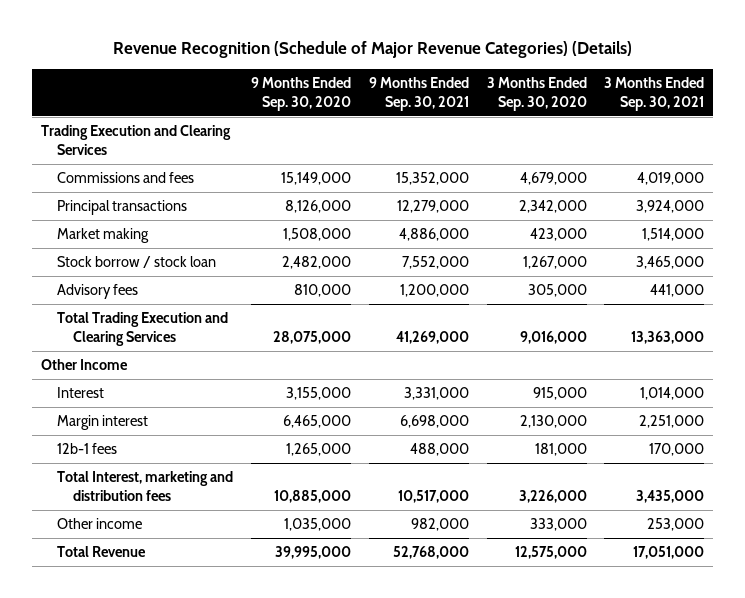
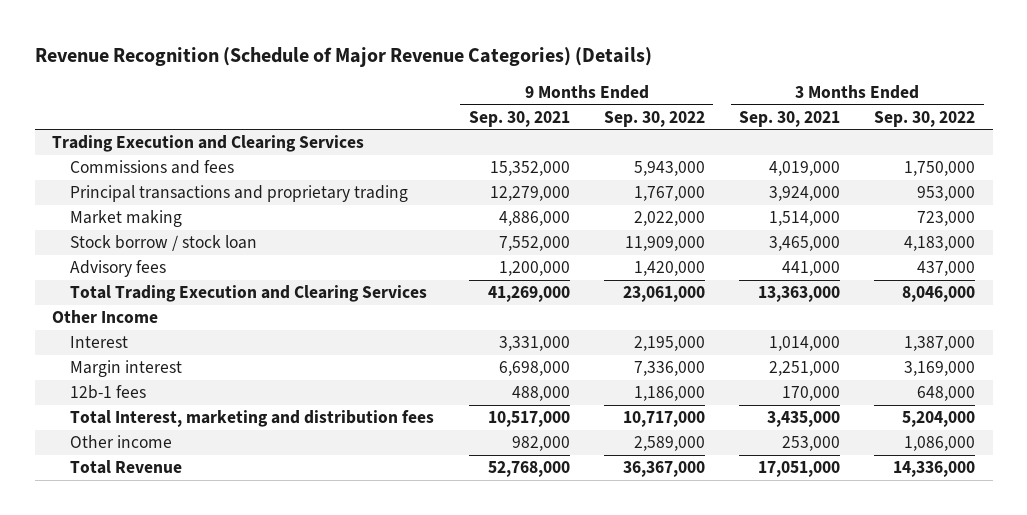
- | 9 Months Ended Sep. 30, 2020 | 9 Months Ended Sep. 30, 2021 | 3 Months Ended Sep. 30, 2020 | 3 Months Ended Sep. 30, 2021
+ | 9 Months Ended Sep. 30, 2021 | 9 Months Ended Sep. 30, 2022 | 3 Months Ended Sep. 30, 2021 | 3 Months Ended Sep. 30, 2022
- Principal transactions | 8,126,000 | 12,279,000 | 2,342,000 | 3,924,000
+ Principal transactions and proprietary trading | 12,279,000 | 1,767,000 | 3,924,000 | 953,000

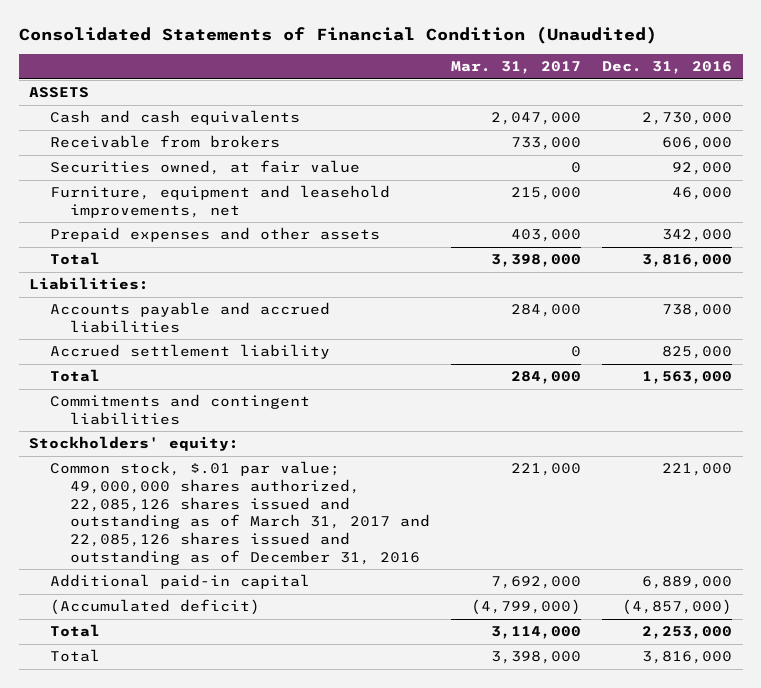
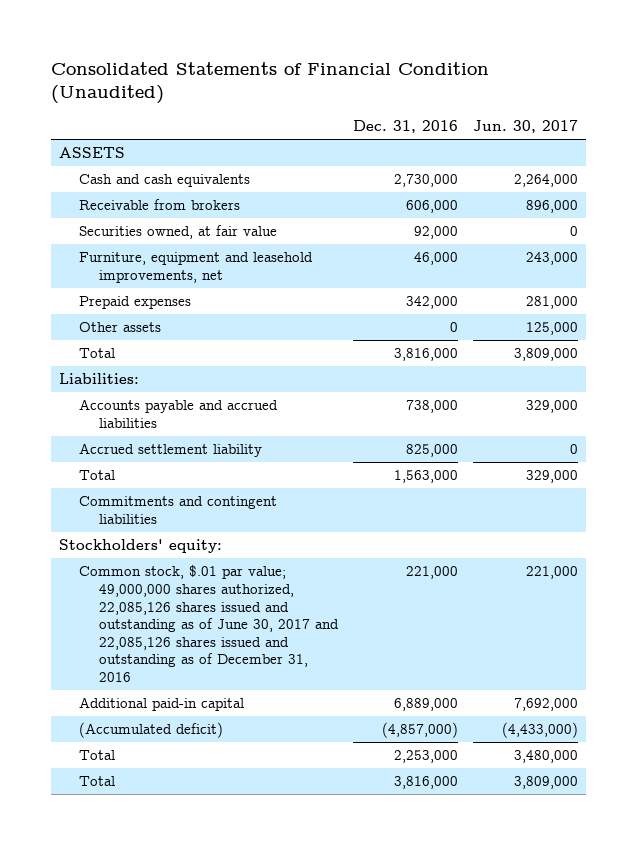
- | Mar. 31, 2017 | Dec. 31, 2016
+ | Dec. 31, 2016 | Jun. 30, 2017
- Prepaid expenses and other assets | 403,000 | 342,000
+ Prepaid expenses | 342,000 | 281,000
+ Other assets | 0 | 125,000
- Common stock, $.01 par value; 49,000,000 shares authorized, 22,085,126 shares issued and outstanding as of March 31, 2017 and 22,085,126 shares issued and outstanding as of December 31, 2016 | 221,000 | 221,000
+ Common stock, $.01 par value; 49,000,000 shares authorized, 22,085,126 shares issued and outstanding as of June 30, 2017 and 22,085,126 shares issued and outstanding as of December 31, 2016 | 221,000 | 221,000

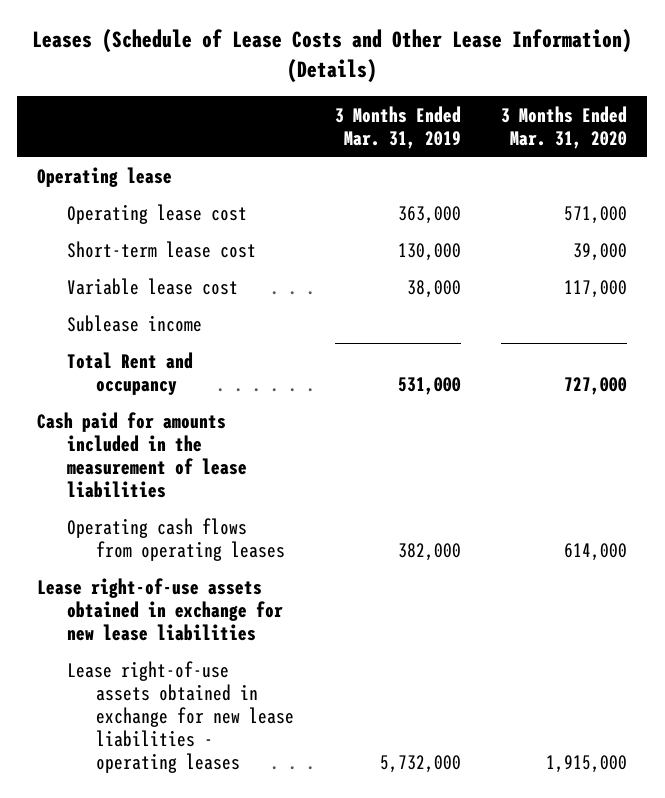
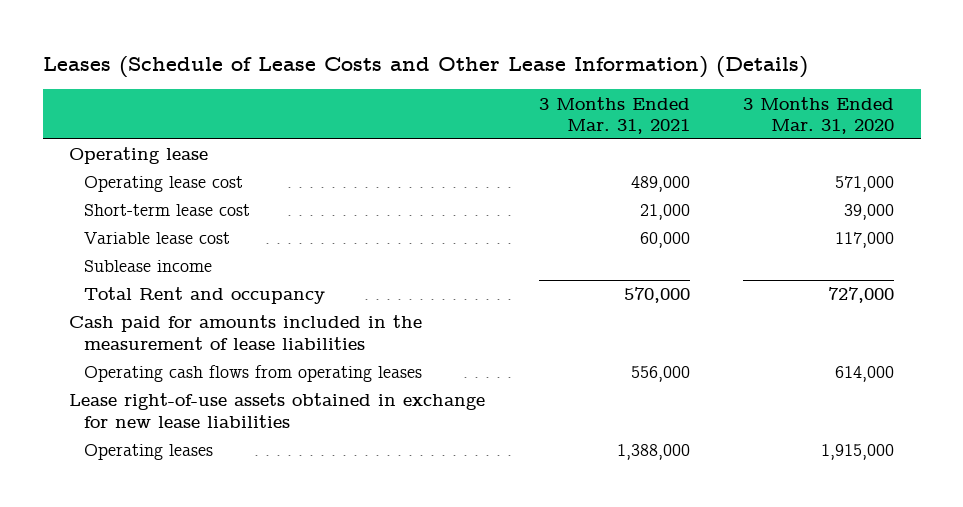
- | 3 Months Ended Mar. 31, 2019 | 3 Months Ended Mar. 31, 2020
+ | 3 Months Ended Mar. 31, 2021 | 3 Months Ended Mar. 31, 2020
- Lease right-of-use assets obtained in exchange for new lease liabilities - operating leases | 5,732,000 | 1,915,000
+ Operating leases | 1,388,000 | 1,915,000

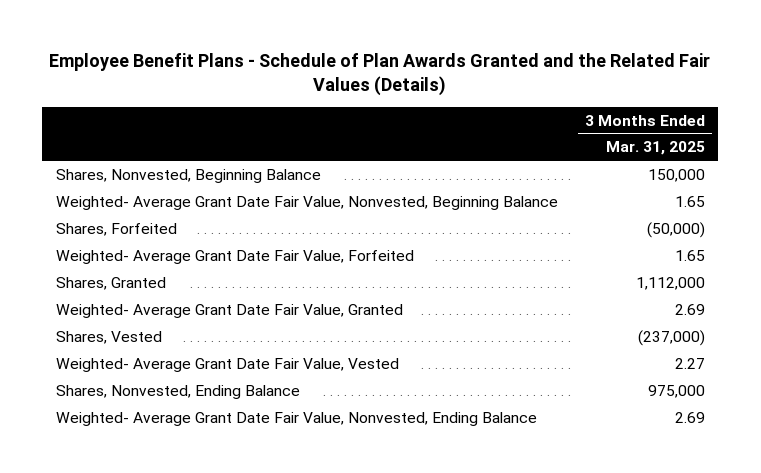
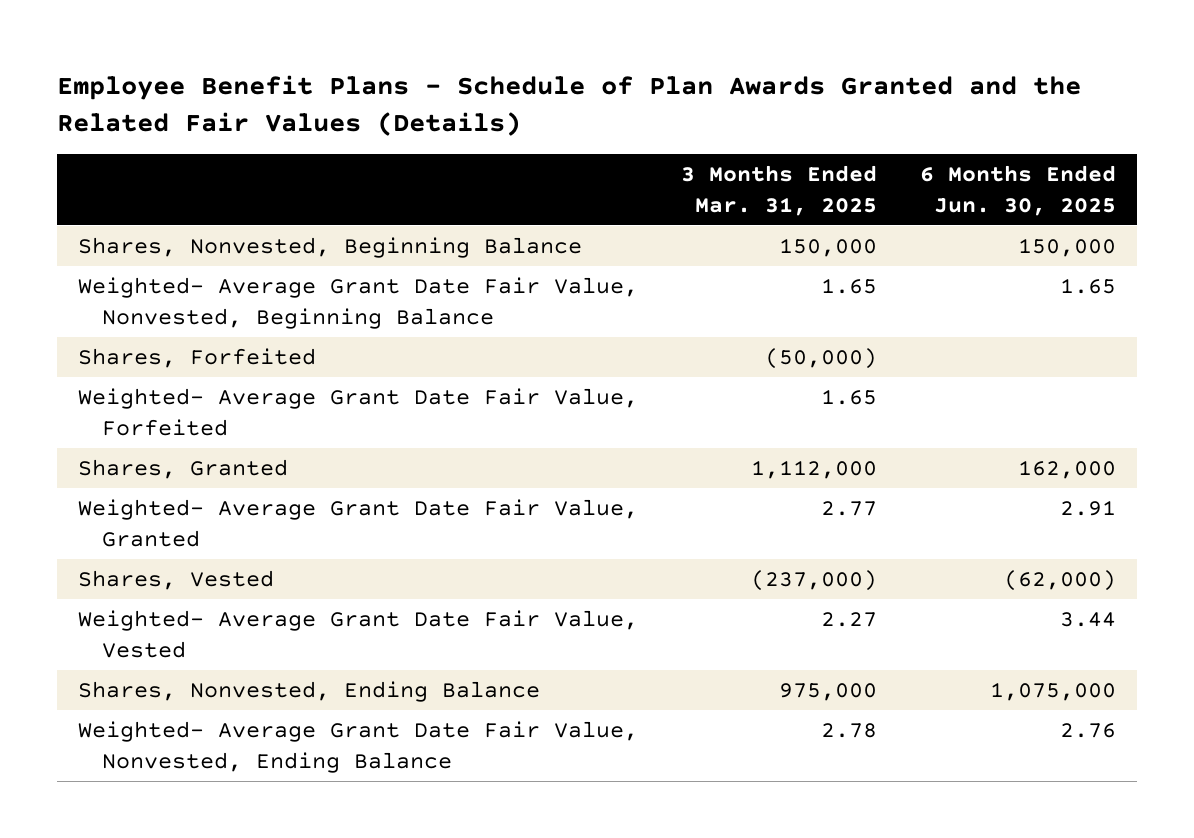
- | 3 Months Ended Mar. 31, 2025
+ | 3 Months Ended Mar. 31, 2025 | 6 Months Ended Jun. 30, 2025
- Weighted- Average Grant Date Fair Value, Granted | 2.69
+ Weighted- Average Grant Date Fair Value, Granted | 2.77 | 2.91
- Weighted- Average Grant Date Fair Value, Nonvested, Ending Balance | 2.69
+ Weighted- Average Grant Date Fair Value, Nonvested, Ending Balance | 2.78 | 2.76

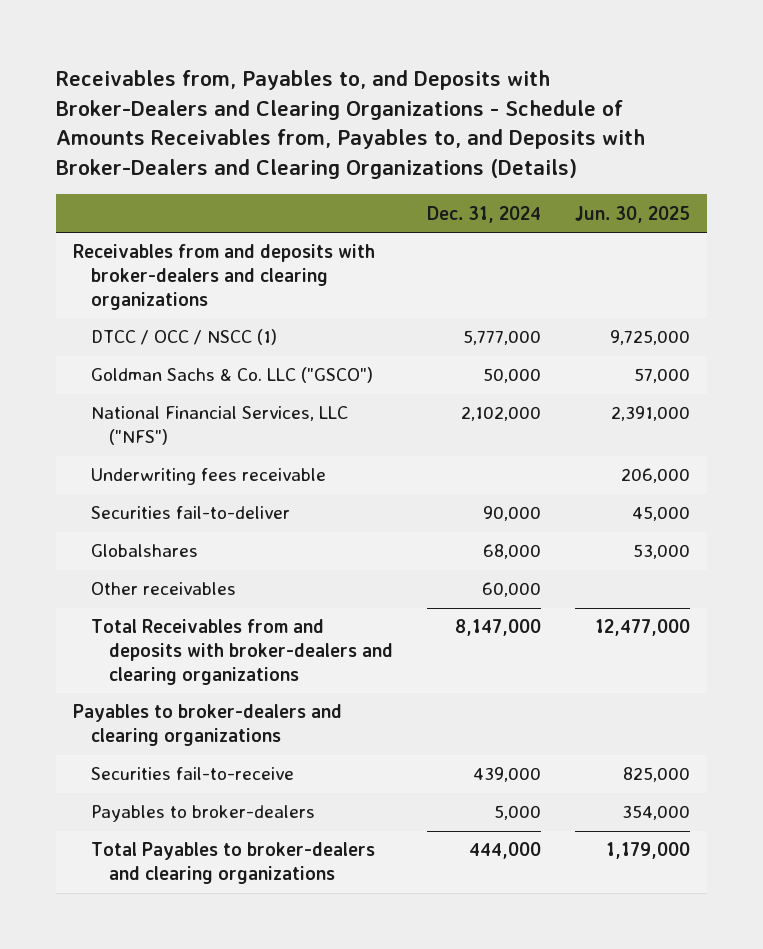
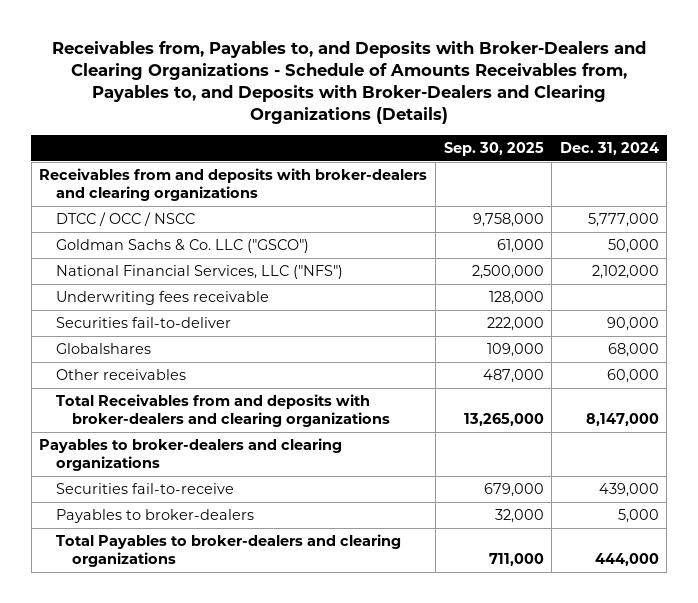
- | Dec. 31, 2024 | Jun. 30, 2025
+ | Sep. 30, 2025 | Dec. 31, 2024
- DTCC / OCC / NSCC (1) | 5,777,000 | 9,725,000
+ DTCC / OCC / NSCC | 9,758,000 | 5,777,000

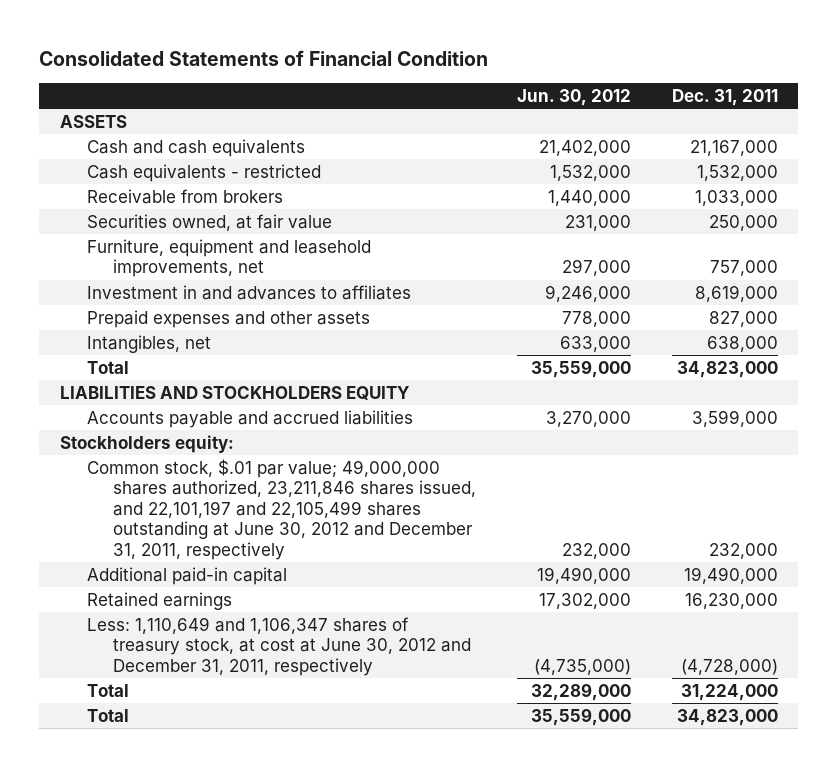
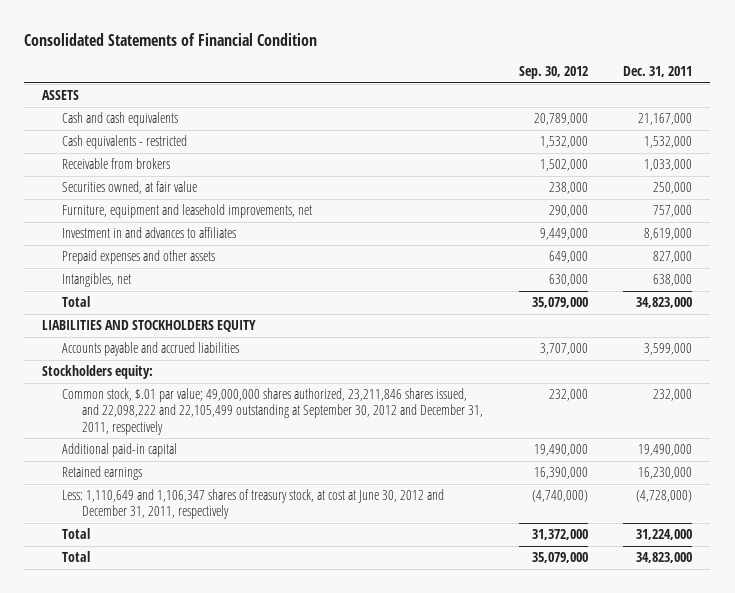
- | Jun. 30, 2012 | Dec. 31, 2011
+ | Sep. 30, 2012 | Dec. 31, 2011
- Common stock, $.01 par value; 49,000,000 shares authorized, 23,211,846 shares issued, and 22,101,197 and 22,105,499 shares outstanding at June 30, 2012 and December 31, 2011, respectively | 232,000 | 232,000
+ Common stock, $.01 par value; 49,000,000 shares authorized, 23,211,846 shares issued, and 22,098,222 and 22,105,499 outstanding at September 30, 2012 and December 31, 2011, respectively | 232,000 | 232,000

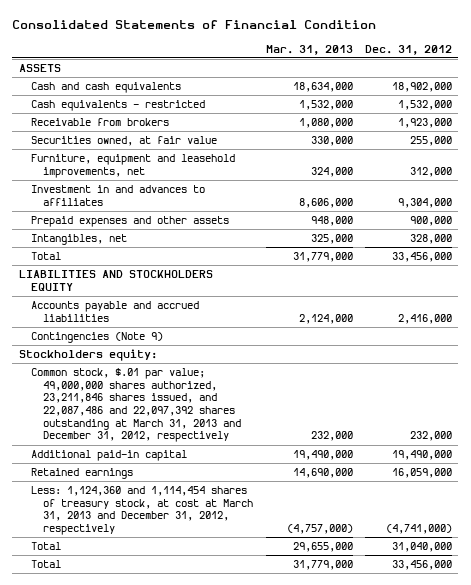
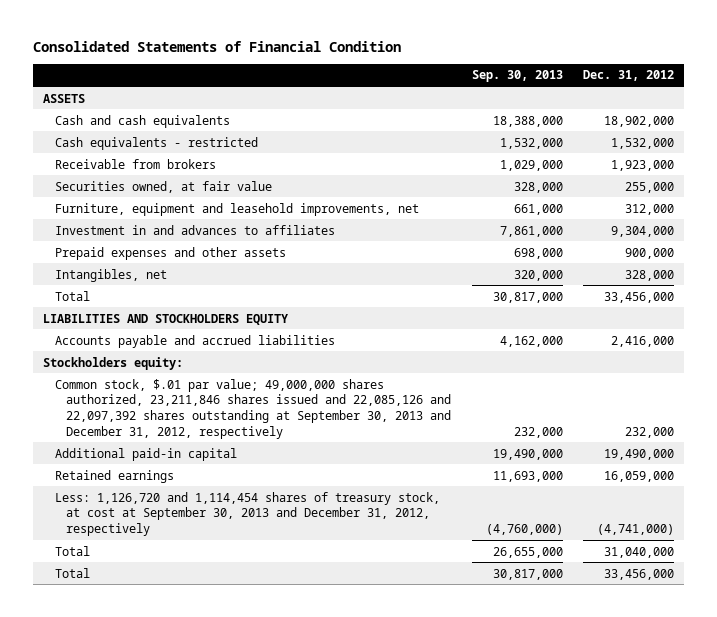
- | Mar. 31, 2013 | Dec. 31, 2012
+ | Sep. 30, 2013 | Dec. 31, 2012
- Contingencies (Note 9)
- Common stock, $.01 par value; 49,000,000 shares authorized, 23,211,846 shares issued, and 22,087,486 and 22,097,392 shares outstanding at March 31, 2013 and December 31, 2012, respectively | 232,000 | 232,000
+ Common stock, $.01 par value; 49,000,000 shares authorized, 23,211,846 shares issued and 22,085,126 and 22,097,392 shares outstanding at September 30, 2013 and December 31, 2012, respectively | 232,000 | 232,000
- Less: 1,124,360 and 1,114,454 shares of treasury stock, at cost at March 31, 2013 and December 31, 2012, respectively | (4,757,000) | (4,741,000)
+ Less: 1,126,720 and 1,114,454 shares of treasury stock, at cost at September 30, 2013 and December 31, 2012, respectively | (4,760,000) | (4,741,000)

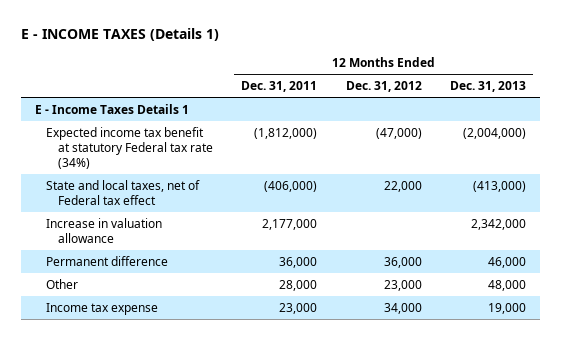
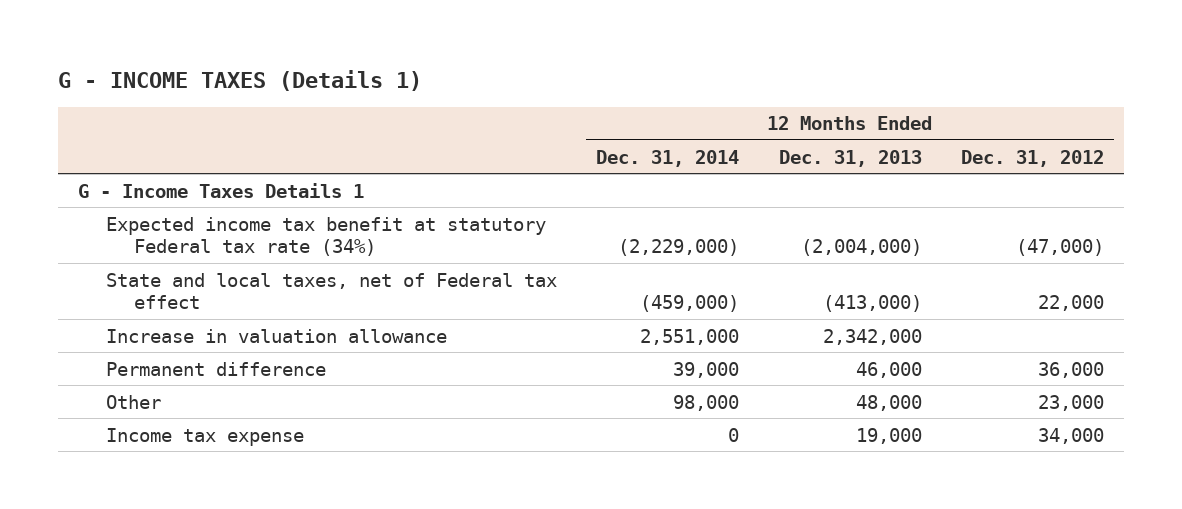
- E - INCOME TAXES (Details 1)
+ G - INCOME TAXES (Details 1)
- | 12 Months Ended Dec. 31, 2011 | 12 Months Ended Dec. 31, 2012 | 12 Months Ended Dec. 31, 2013
+ | 12 Months Ended Dec. 31, 2014 | 12 Months Ended Dec. 31, 2013 | 12 Months Ended Dec. 31, 2012
- E - Income Taxes Details 1
+ G - Income Taxes Details 1

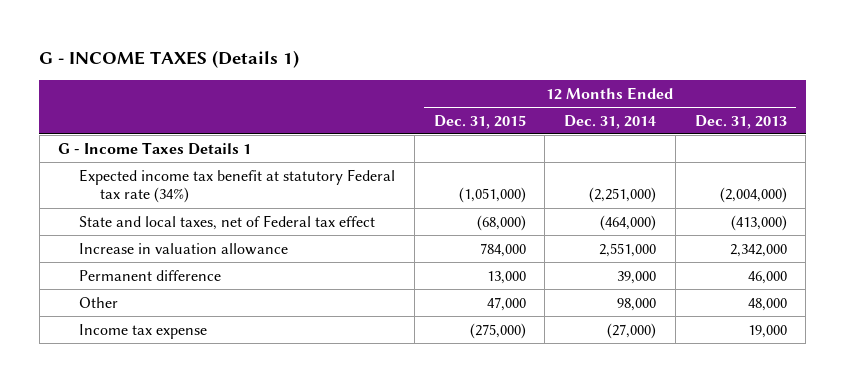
- | 12 Months Ended Dec. 31, 2014 | 12 Months Ended Dec. 31, 2013 | 12 Months Ended Dec. 31, 2012
+ | 12 Months Ended Dec. 31, 2015 | 12 Months Ended Dec. 31, 2014 | 12 Months Ended Dec. 31, 2013
- Expected income tax benefit at statutory Federal tax rate (34%) | (2,229,000) | (2,004,000) | (47,000)
- State and local taxes, net of Federal tax effect | (459,000) | (413,000) | 22,000
+ Expected income tax benefit at statutory Federal tax rate (34%) | (1,051,000) | (2,251,000) | (2,004,000)
+ State and local taxes, net of Federal tax effect | (68,000) | (464,000) | (413,000)
- Income tax expense | 0 | 19,000 | 34,000
+ Income tax expense | (275,000) | (27,000) | 19,000

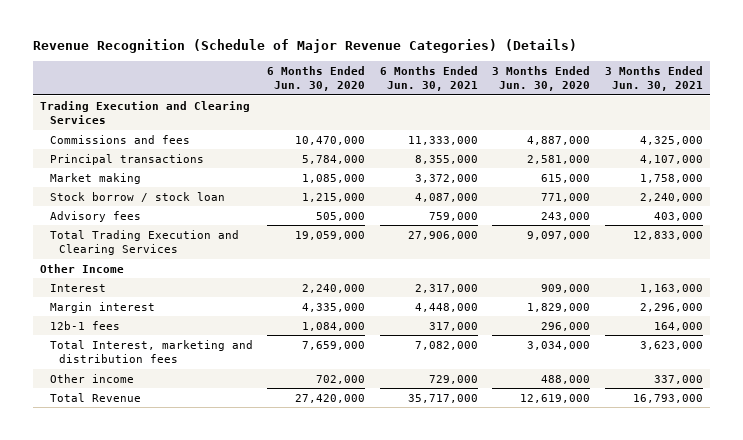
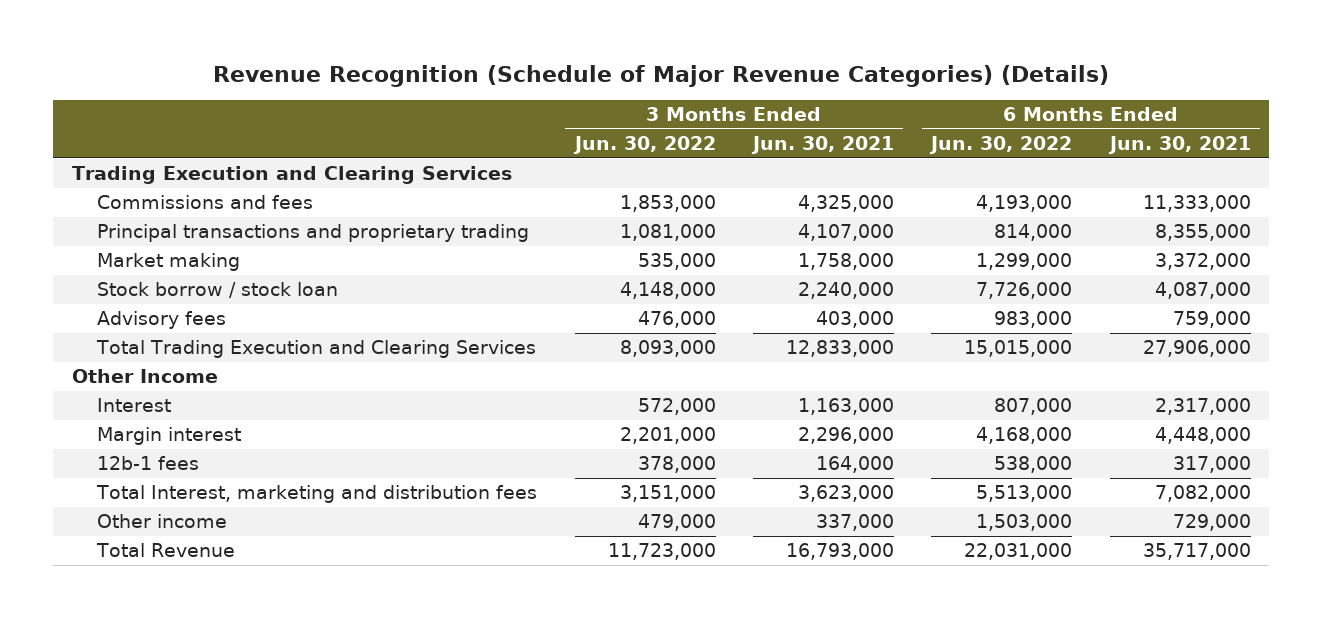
- | 6 Months Ended Jun. 30, 2020 | 6 Months Ended Jun. 30, 2021 | 3 Months Ended Jun. 30, 2020 | 3 Months Ended Jun. 30, 2021
+ | 3 Months Ended Jun. 30, 2022 | 3 Months Ended Jun. 30, 2021 | 6 Months Ended Jun. 30, 2022 | 6 Months Ended Jun. 30, 2021
- Principal transactions | 5,784,000 | 8,355,000 | 2,581,000 | 4,107,000
+ Principal transactions and proprietary trading | 1,081,000 | 4,107,000 | 814,000 | 8,355,000

